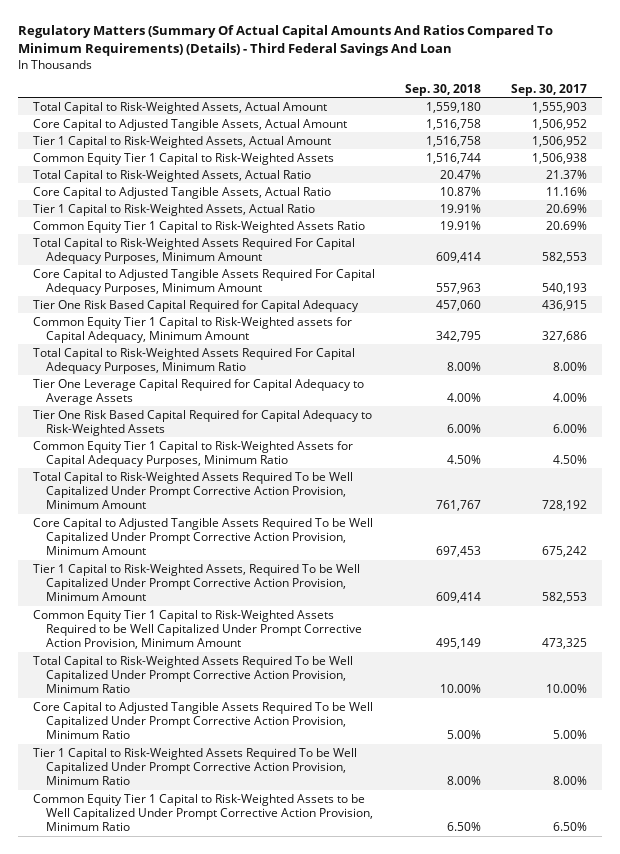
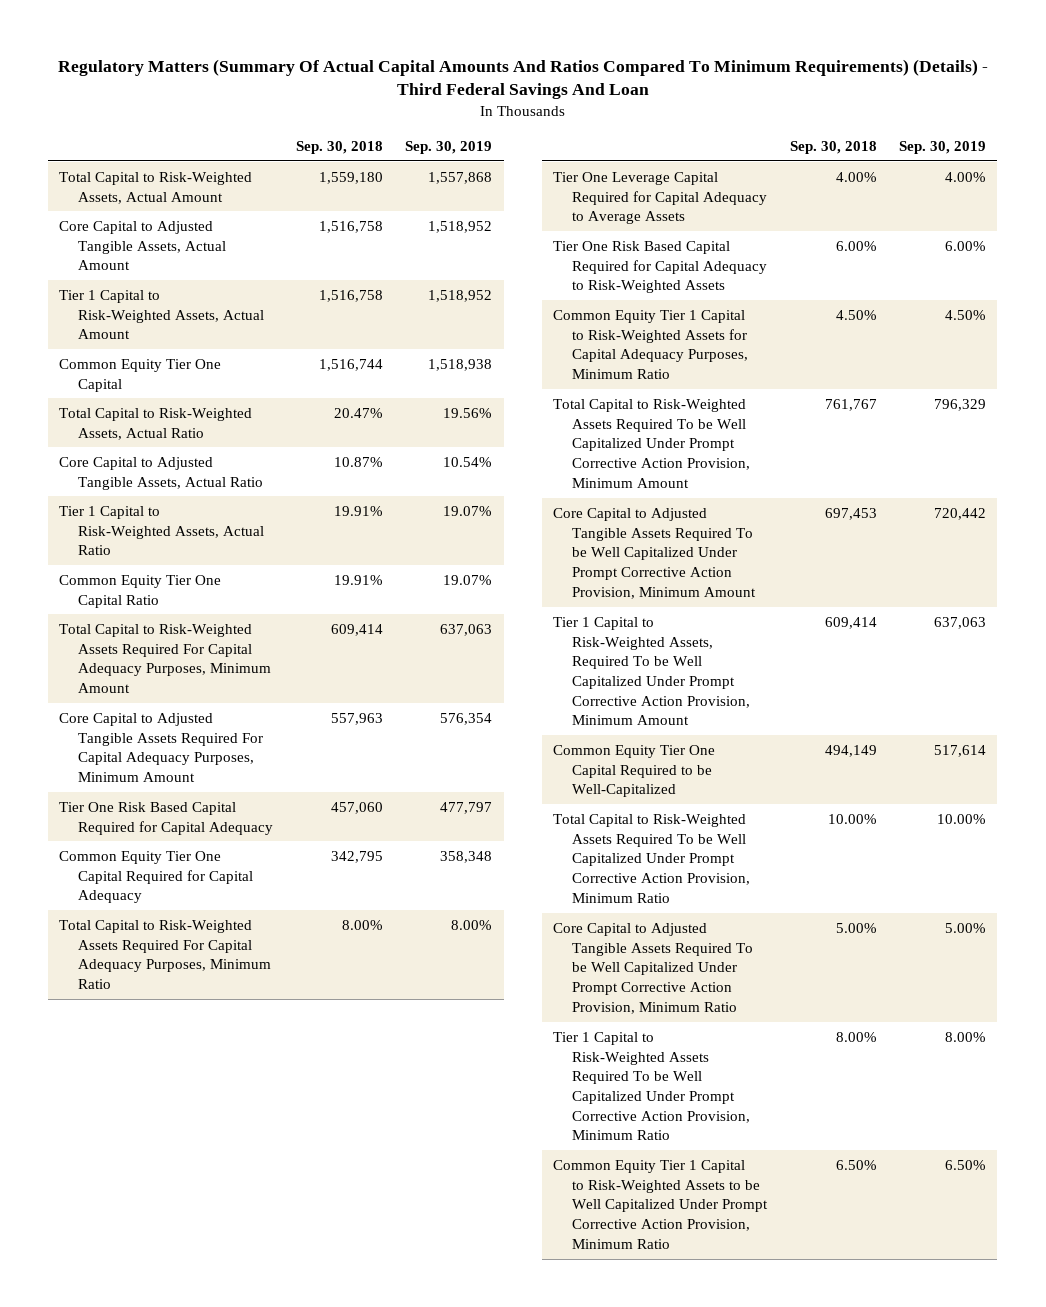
- | Sep. 30, 2018 | Sep. 30, 2017
+ | Sep. 30, 2018 | Sep. 30, 2019
- Common Equity Tier 1 Capital to Risk-Weighted Assets | 1,516,744 | 1,506,938
+ Common Equity Tier One Capital | 1,516,744 | 1,518,938
- Common Equity Tier 1 Capital to Risk-Weighted Assets Ratio | 19.91% | 20.69%
+ Common Equity Tier One Capital Ratio | 19.91% | 19.07%
- Common Equity Tier 1 Capital to Risk-Weighted assets for Capital Adequacy, Minimum Amount | 342,795 | 327,686
+ Common Equity Tier One Capital Required for Capital Adequacy | 342,795 | 358,348
- Common Equity Tier 1 Capital to Risk-Weighted Assets Required to be Well Capitalized Under Prompt Corrective Action Provision, Minimum Amount | 495,149 | 473,325
+ Common Equity Tier One Capital Required to be Well-Capitalized | 494,149 | 517,614

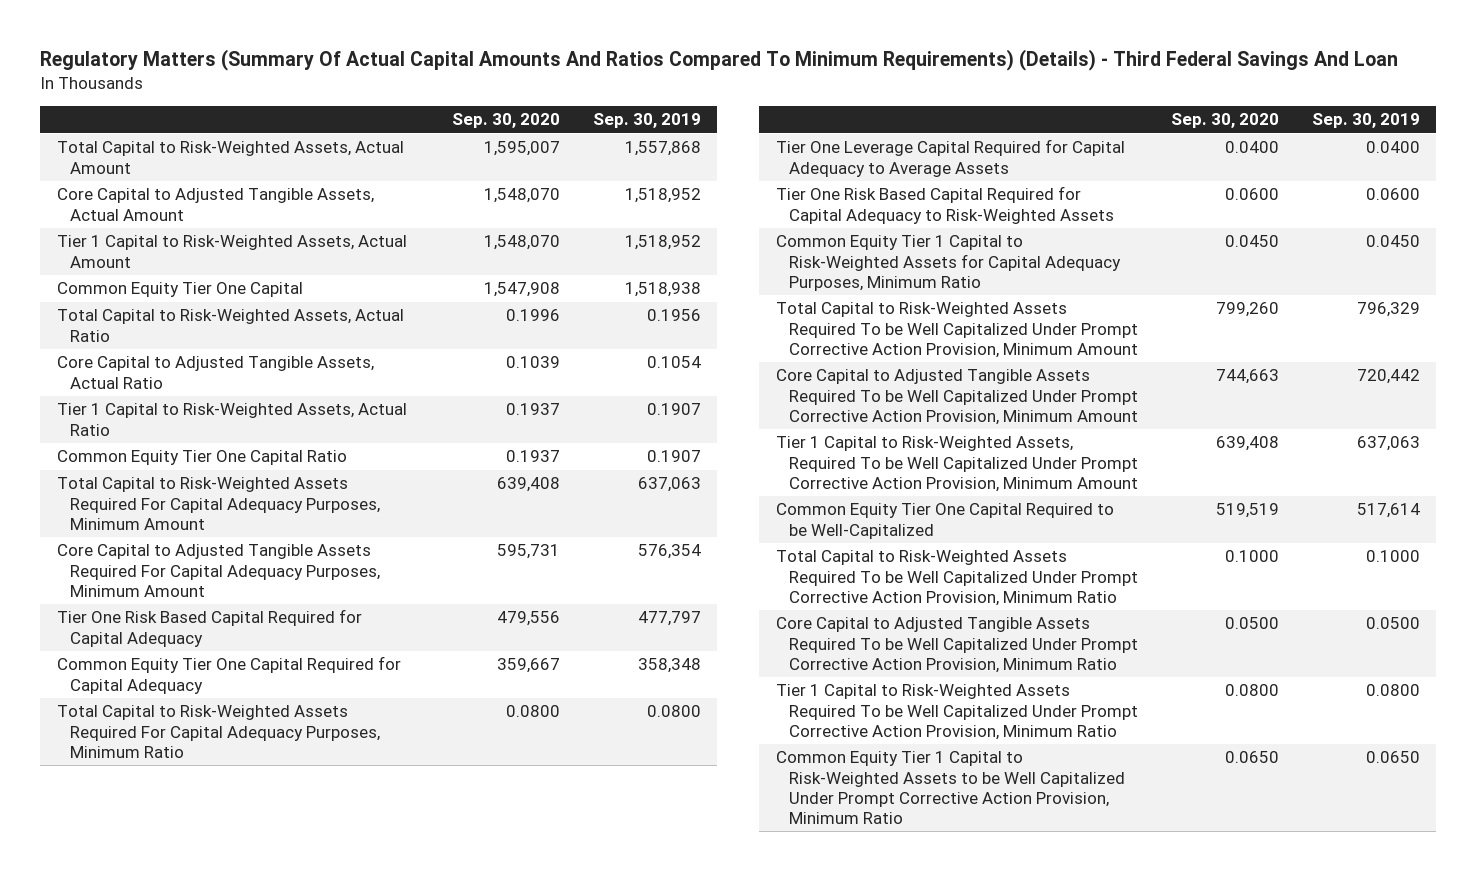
- | Sep. 30, 2018 | Sep. 30, 2019
+ | Sep. 30, 2020 | Sep. 30, 2019
- Total Capital to Risk-Weighted Assets, Actual Ratio | 20.47% | 19.56%
- Core Capital to Adjusted Tangible Assets, Actual Ratio | 10.87% | 10.54%
- Tier 1 Capital to Risk-Weighted Assets, Actual Ratio | 19.91% | 19.07%
- Common Equity Tier One Capital Ratio | 19.91% | 19.07%
+ Total Capital to Risk-Weighted Assets, Actual Ratio | 0.1996 | 0.1956
+ Core Capital to Adjusted Tangible Assets, Actual Ratio | 0.1039 | 0.1054
+ Tier 1 Capital to Risk-Weighted Assets, Actual Ratio | 0.1937 | 0.1907
+ Common Equity Tier One Capital Ratio | 0.1937 | 0.1907
- Total Capital to Risk-Weighted Assets Required For Capital Adequacy Purposes, Minimum Ratio | 8.00% | 8.00%
- Tier One Leverage Capital Required for Capital Adequacy to Average Assets | 4.00% | 4.00%
- Tier One Risk Based Capital Required for Capital Adequacy to Risk-Weighted Assets | 6.00% | 6.00%
- Common Equity Tier 1 Capital to Risk-Weighted Assets for Capital Adequacy Purposes, Minimum Ratio | 4.50% | 4.50%
+ Total Capital to Risk-Weighted Assets Required For Capital Adequacy Purposes, Minimum Ratio | 0.0800 | 0.0800
+ Tier One Leverage Capital Required for Capital Adequacy to Average Assets | 0.0400 | 0.0400
+ Tier One Risk Based Capital Required for Capital Adequacy to Risk-Weighted Assets | 0.0600 | 0.0600
+ Common Equity Tier 1 Capital to Risk-Weighted Assets for Capital Adequacy Purposes, Minimum Ratio | 0.0450 | 0.0450
- Total Capital to Risk-Weighted Assets Required To be Well Capitalized Under Prompt Corrective Action Provision, Minimum Ratio | 10.00% | 10.00%
- Core Capital to Adjusted Tangible Assets Required To be Well Capitalized Under Prompt Corrective Action Provision, Minimum Ratio | 5.00% | 5.00%
- Tier 1 Capital to Risk-Weighted Assets Required To be Well Capitalized Under Prompt Corrective Action Provision, Minimum Ratio | 8.00% | 8.00%
- Common Equity Tier 1 Capital to Risk-Weighted Assets to be Well Capitalized Under Prompt Corrective Action Provision, Minimum Ratio | 6.50% | 6.50%
+ Total Capital to Risk-Weighted Assets Required To be Well Capitalized Under Prompt Corrective Action Provision, Minimum Ratio | 0.1000 | 0.1000
+ Core Capital to Adjusted Tangible Assets Required To be Well Capitalized Under Prompt Corrective Action Provision, Minimum Ratio | 0.0500 | 0.0500
+ Tier 1 Capital to Risk-Weighted Assets Required To be Well Capitalized Under Prompt Corrective Action Provision, Minimum Ratio | 0.0800 | 0.0800
+ Common Equity Tier 1 Capital to Risk-Weighted Assets to be Well Capitalized Under Prompt Corrective Action Provision, Minimum Ratio | 0.0650 | 0.0650

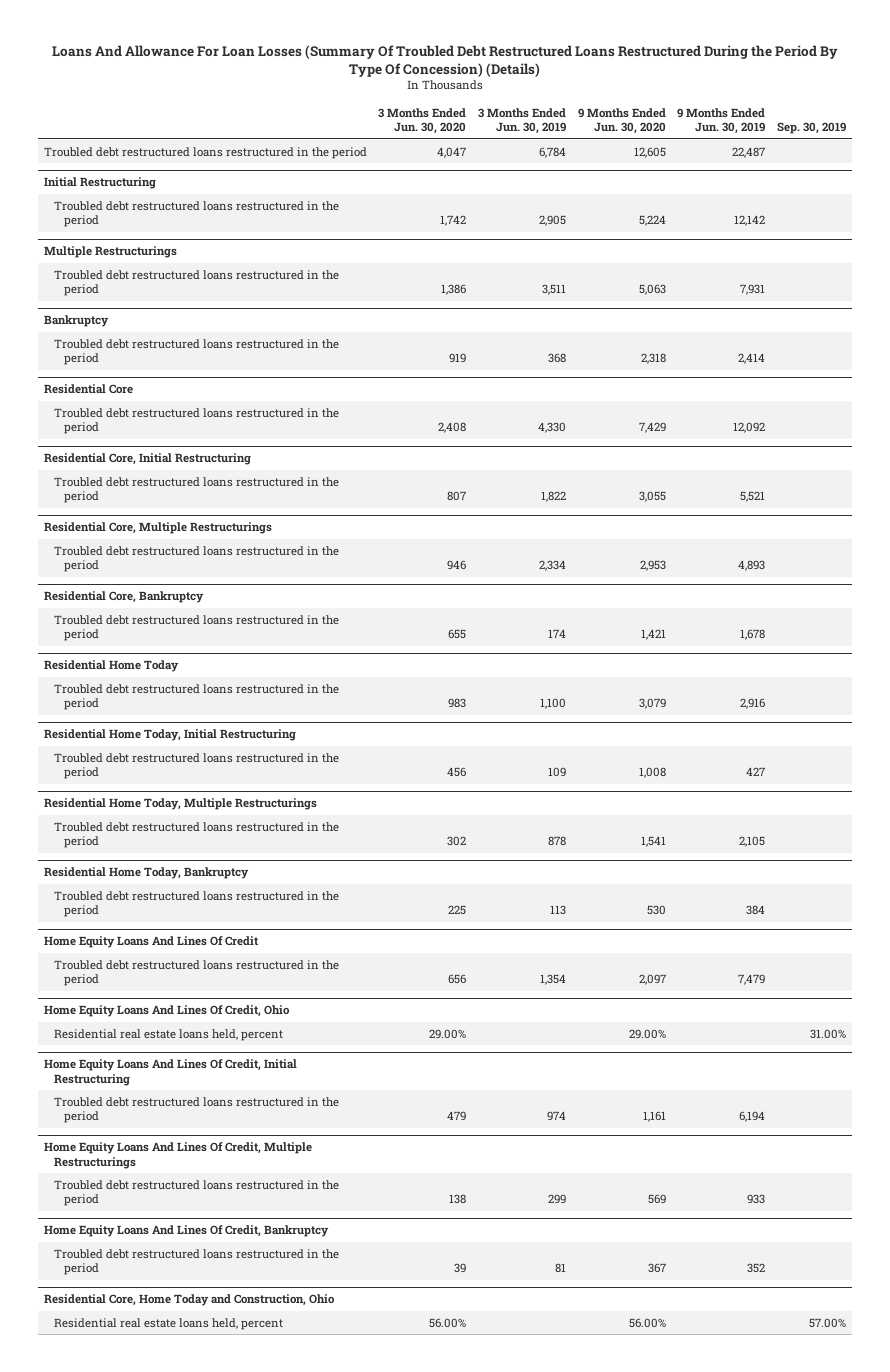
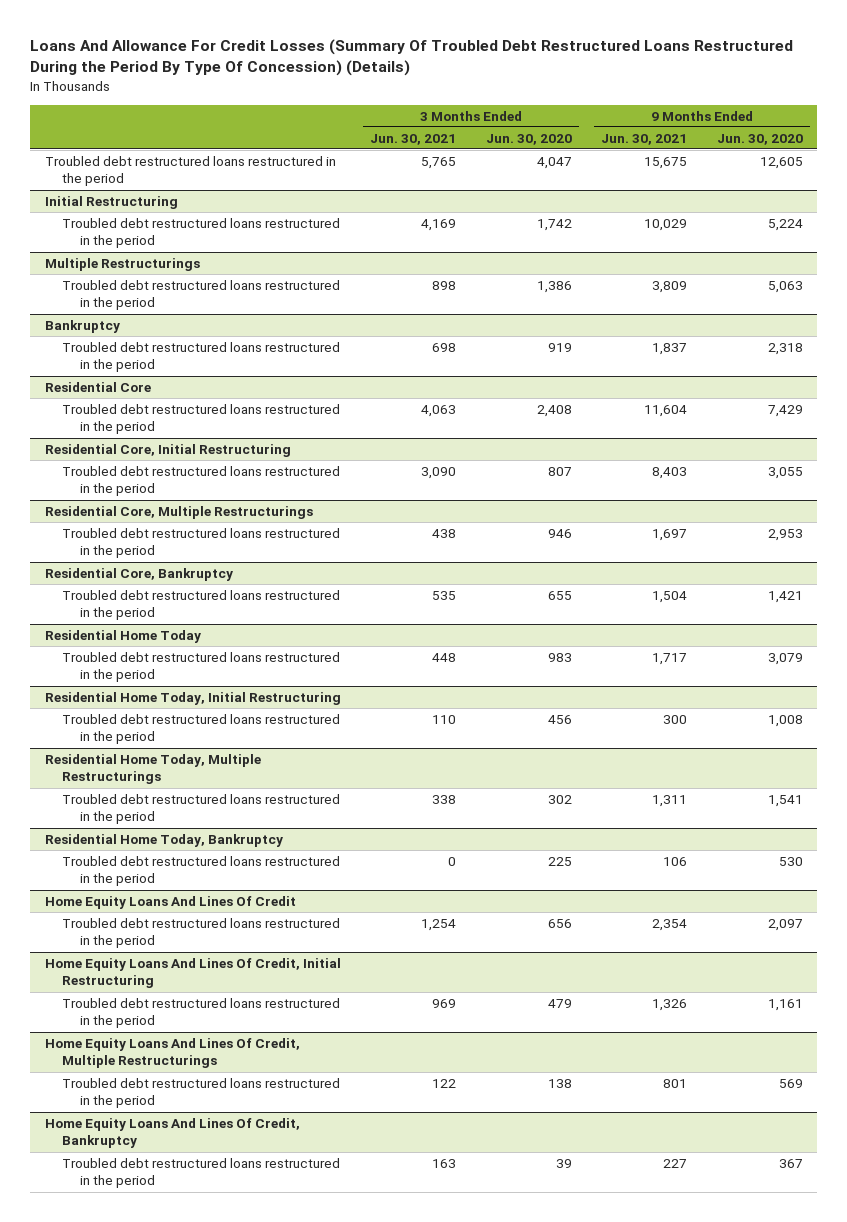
- Loans And Allowance For Loan Losses (Summary Of Troubled Debt Restructured Loans Restructured During the Period By Type Of Concession) (Details)
+ Loans And Allowance For Credit Losses (Summary Of Troubled Debt Restructured Loans Restructured During the Period By Type Of Concession) (Details)
- | 3 Months Ended Jun. 30, 2020 | 3 Months Ended Jun. 30, 2019 | 9 Months Ended Jun. 30, 2020 | 9 Months Ended Jun. 30, 2019 | Sep. 30, 2019
+ | 3 Months Ended Jun. 30, 2021 | 3 Months Ended Jun. 30, 2020 | 9 Months Ended Jun. 30, 2021 | 9 Months Ended Jun. 30, 2020
- Home Equity Loans And Lines Of Credit, Ohio
- Residential real estate loans held, percent | 29.00% | | 29.00% | | 31.00%
- Residential Core, Home Today and Construction, Ohio
- Residential real estate loans held, percent | 56.00% | | 56.00% | | 57.00%

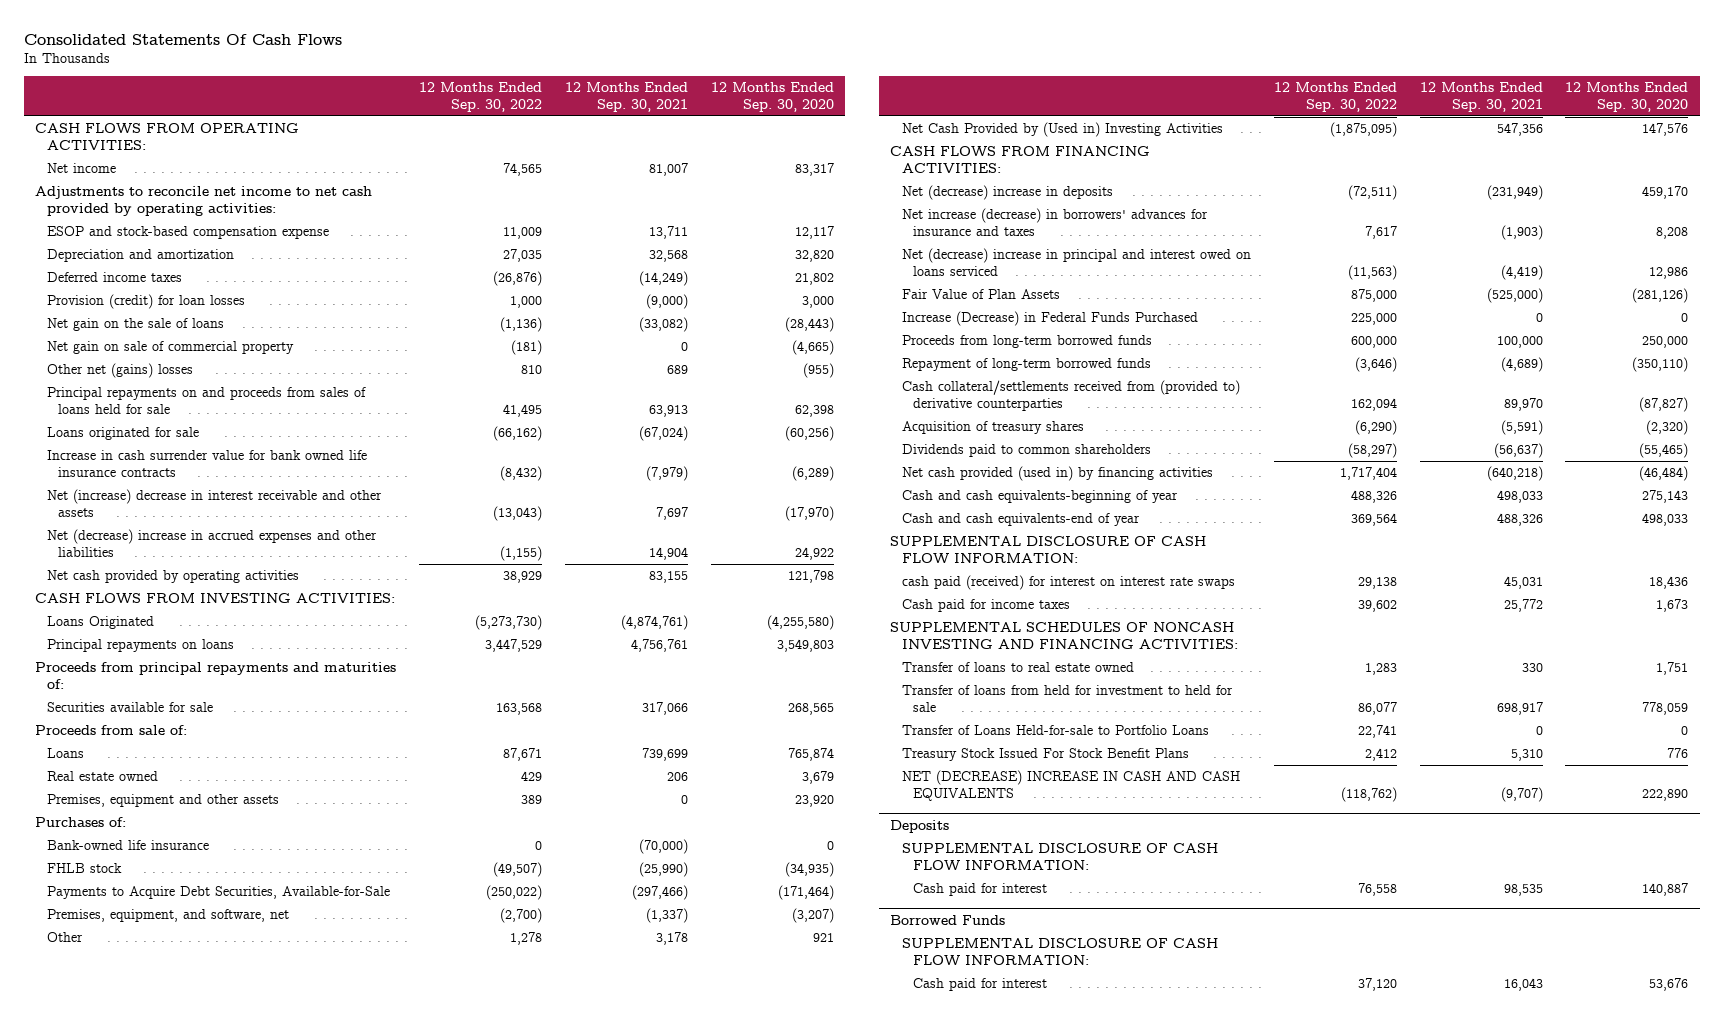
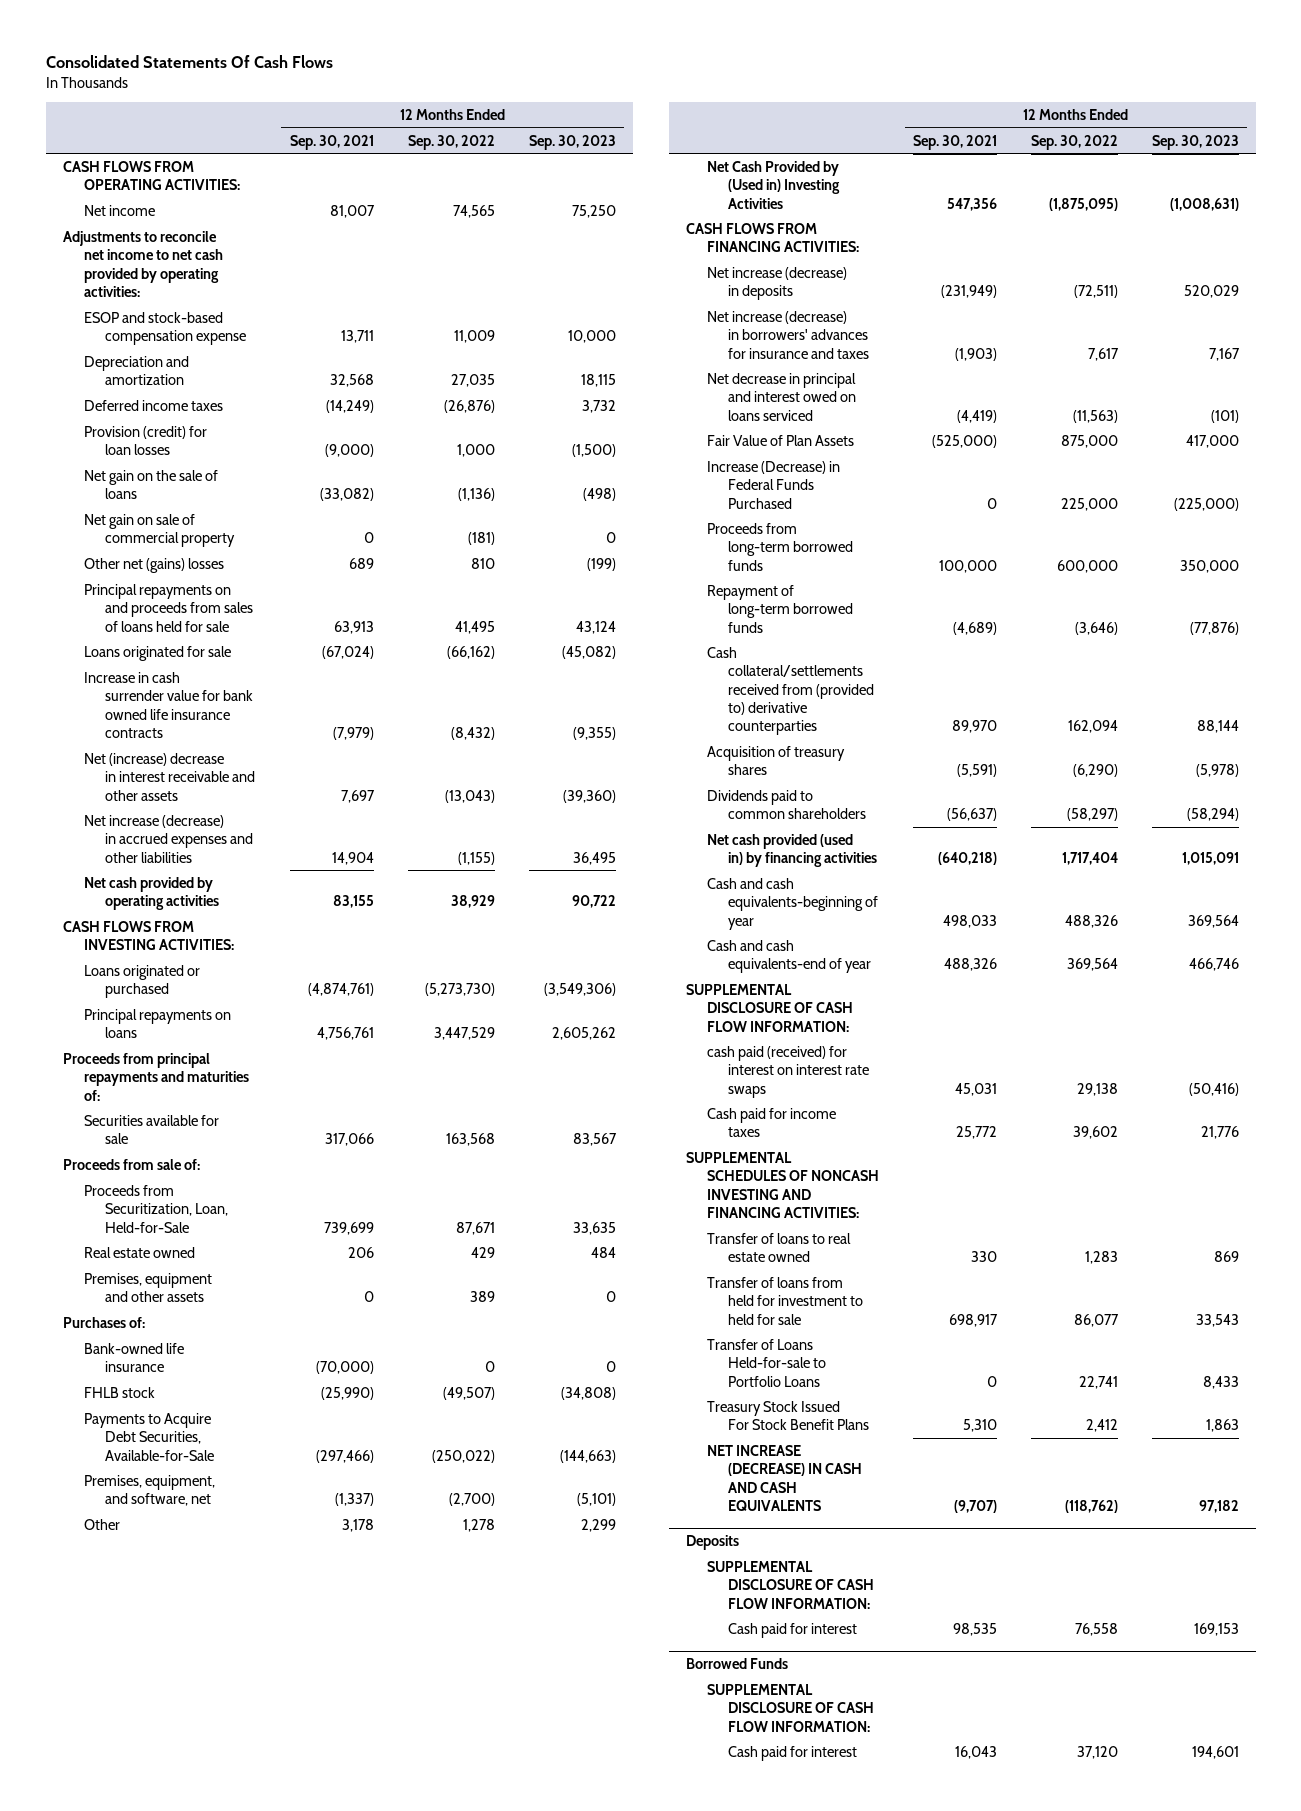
- | 12 Months Ended Sep. 30, 2022 | 12 Months Ended Sep. 30, 2021 | 12 Months Ended Sep. 30, 2020
+ | 12 Months Ended Sep. 30, 2021 | 12 Months Ended Sep. 30, 2022 | 12 Months Ended Sep. 30, 2023
- Net (decrease) increase in accrued expenses and other liabilities | (1,155) | 14,904 | 24,922
+ Net increase (decrease) in accrued expenses and other liabilities | 14,904 | (1,155) | 36,495
- Loans Originated | (5,273,730) | (4,874,761) | (4,255,580)
+ Loans originated or purchased | (4,874,761) | (5,273,730) | (3,549,306)
- Loans | 87,671 | 739,699 | 765,874
+ Proceeds from Securitization, Loan, Held-for-Sale | 739,699 | 87,671 | 33,635
- Net (decrease) increase in deposits | (72,511) | (231,949) | 459,170
+ Net increase (decrease) in deposits | (231,949) | (72,511) | 520,029
- Net (decrease) increase in principal and interest owed on loans serviced | (11,563) | (4,419) | 12,986
+ Net decrease in principal and interest owed on loans serviced | (4,419) | (11,563) | (101)
- NET (DECREASE) INCREASE IN CASH AND CASH EQUIVALENTS | (118,762) | (9,707) | 222,890
+ NET INCREASE (DECREASE) IN CASH AND CASH EQUIVALENTS | (9,707) | (118,762) | 97,182

